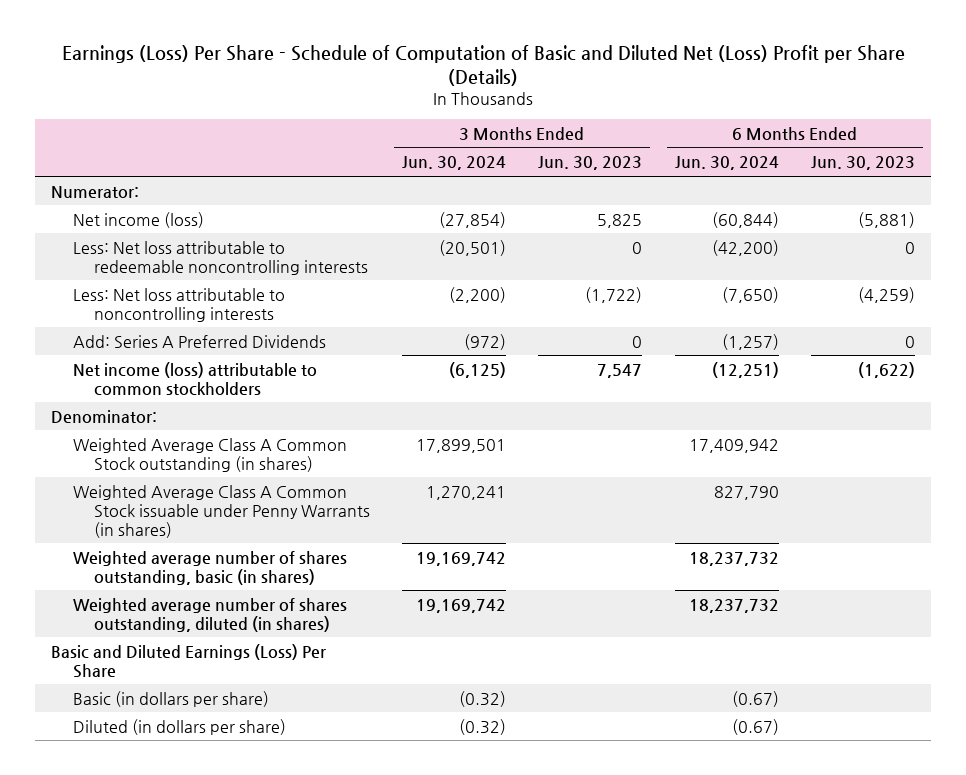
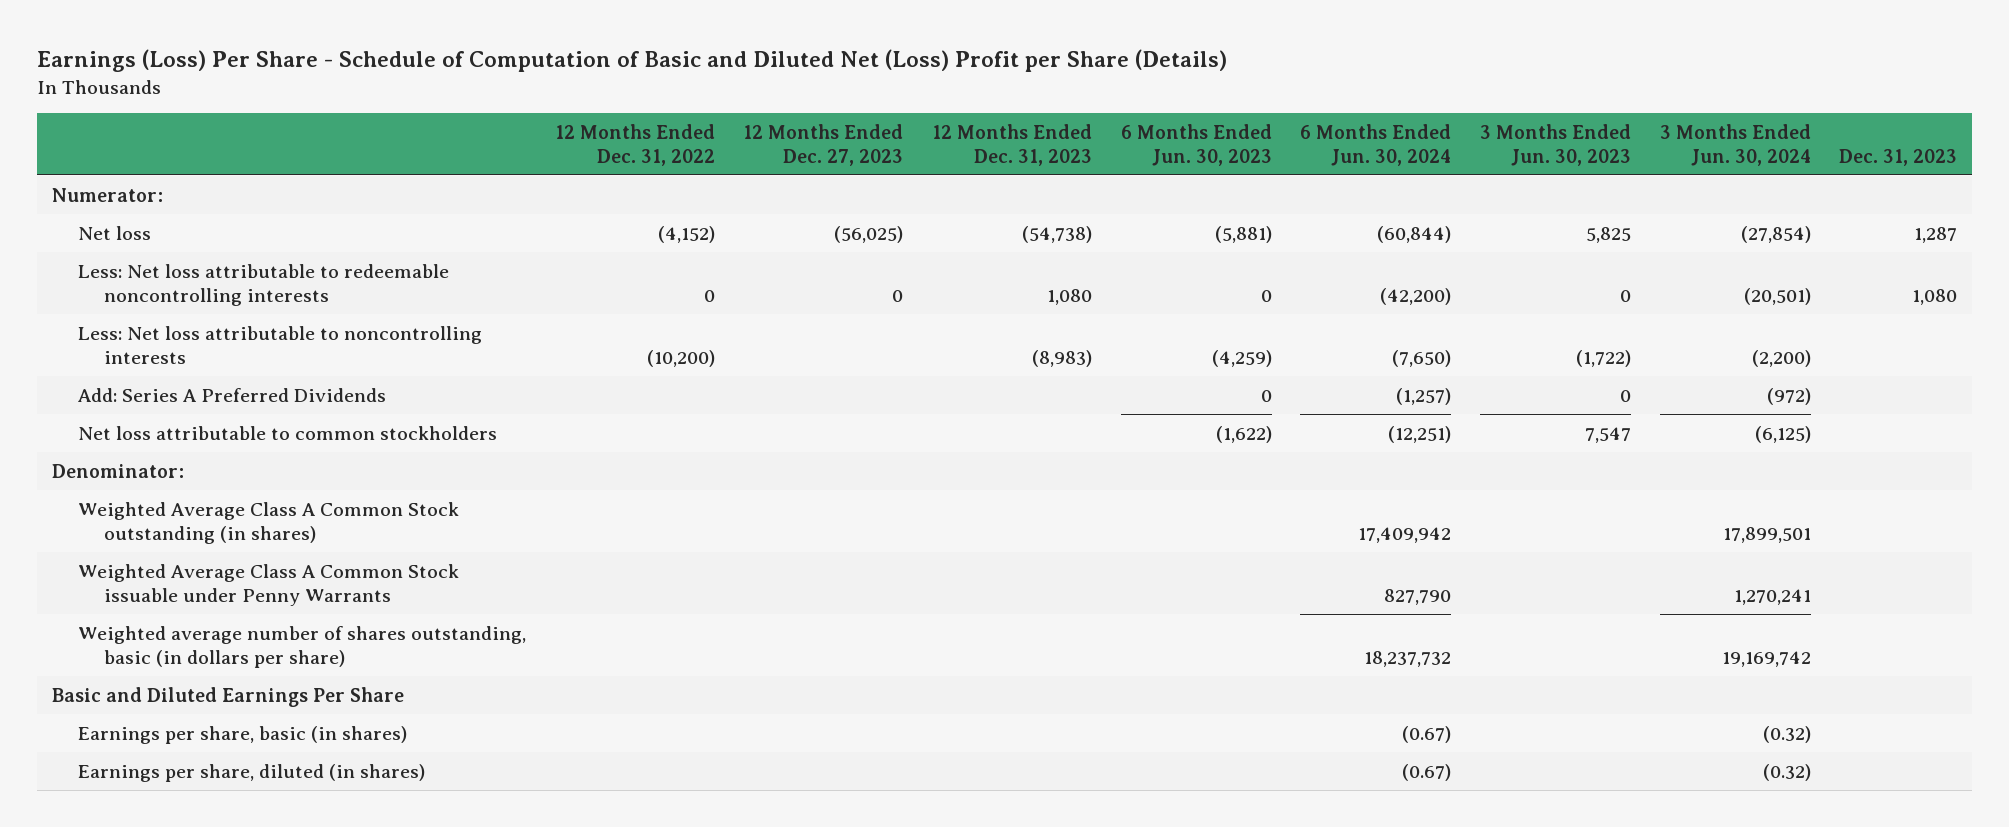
- | 3 Months Ended Jun. 30, 2024 | 3 Months Ended Jun. 30, 2023 | 6 Months Ended Jun. 30, 2024 | 6 Months Ended Jun. 30, 2023
+ | 12 Months Ended Dec. 31, 2022 | 12 Months Ended Dec. 27, 2023 | 12 Months Ended Dec. 31, 2023 | 6 Months Ended Jun. 30, 2023 | 6 Months Ended Jun. 30, 2024 | 3 Months Ended Jun. 30, 2023 | 3 Months Ended Jun. 30, 2024 | Dec. 31, 2023
- Net income (loss) | (27,854) | 5,825 | (60,844) | (5,881)
+ Net loss | (4,152) | (56,025) | (54,738) | (5,881) | (60,844) | 5,825 | (27,854) | 1,287
- Net income (loss) attributable to common stockholders | (6,125) | 7,547 | (12,251) | (1,622)
+ Net loss attributable to common stockholders | | | | (1,622) | (12,251) | 7,547 | (6,125) |
- Weighted Average Class A Common Stock issuable under Penny Warrants (in shares) | 1,270,241 | | 827,790 |
- Weighted average number of shares outstanding, basic (in shares) | 19,169,742 | | 18,237,732 |
- Weighted average number of shares outstanding, diluted (in shares) | 19,169,742 | | 18,237,732 |
- Basic and Diluted Earnings (Loss) Per Share
- Basic (in dollars per share) | (0.32) | | (0.67) |
- Diluted (in dollars per share) | (0.32) | | (0.67) |
+ Weighted Average Class A Common Stock issuable under Penny Warrants | | | | | 827,790 | | 1,270,241 |
+ Weighted average number of shares outstanding, basic (in dollars per share) | | | | | 18,237,732 | | 19,169,742 |
+ Basic and Diluted Earnings Per Share
+ Earnings per share, basic (in shares) | | | | | (0.67) | | (0.32) |
+ Earnings per share, diluted (in shares) | | | | | (0.67) | | (0.32) |

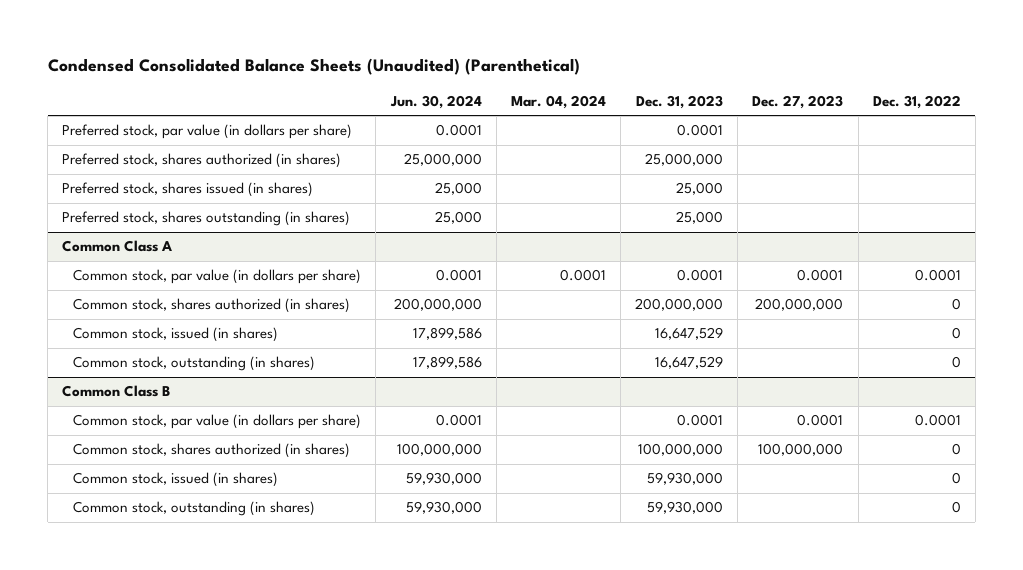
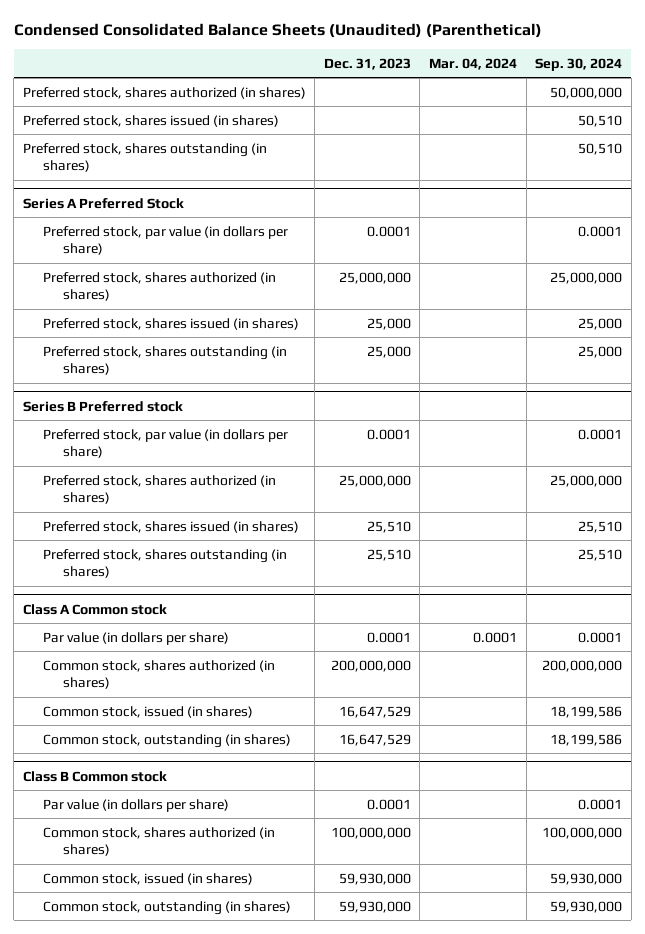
- | Jun. 30, 2024 | Mar. 04, 2024 | Dec. 31, 2023 | Dec. 27, 2023 | Dec. 31, 2022
+ | Dec. 31, 2023 | Mar. 04, 2024 | Sep. 30, 2024
+ Preferred stock, shares authorized (in shares) | | | 50,000,000
+ Preferred stock, shares issued (in shares) | | | 50,510
+ Preferred stock, shares outstanding (in shares) | | | 50,510
+ Series A Preferred Stock
- Common Class A
- Common stock, par value (in dollars per share) | 0.0001 | 0.0001 | 0.0001 | 0.0001 | 0.0001
+ Series B Preferred stock
+ Preferred stock, par value (in dollars per share) | 0.0001 | | 0.0001
+ Preferred stock, shares authorized (in shares) | 25,000,000 | | 25,000,000
+ Preferred stock, shares issued (in shares) | 25,510 | | 25,510
+ Preferred stock, shares outstanding (in shares) | 25,510 | | 25,510
+ Class A Common stock
+ Par value (in dollars per share) | 0.0001 | 0.0001 | 0.0001
- Common Class B
- Common stock, par value (in dollars per share) | 0.0001 | | 0.0001 | 0.0001 | 0.0001
+ Class B Common stock
+ Par value (in dollars per share) | 0.0001 | | 0.0001

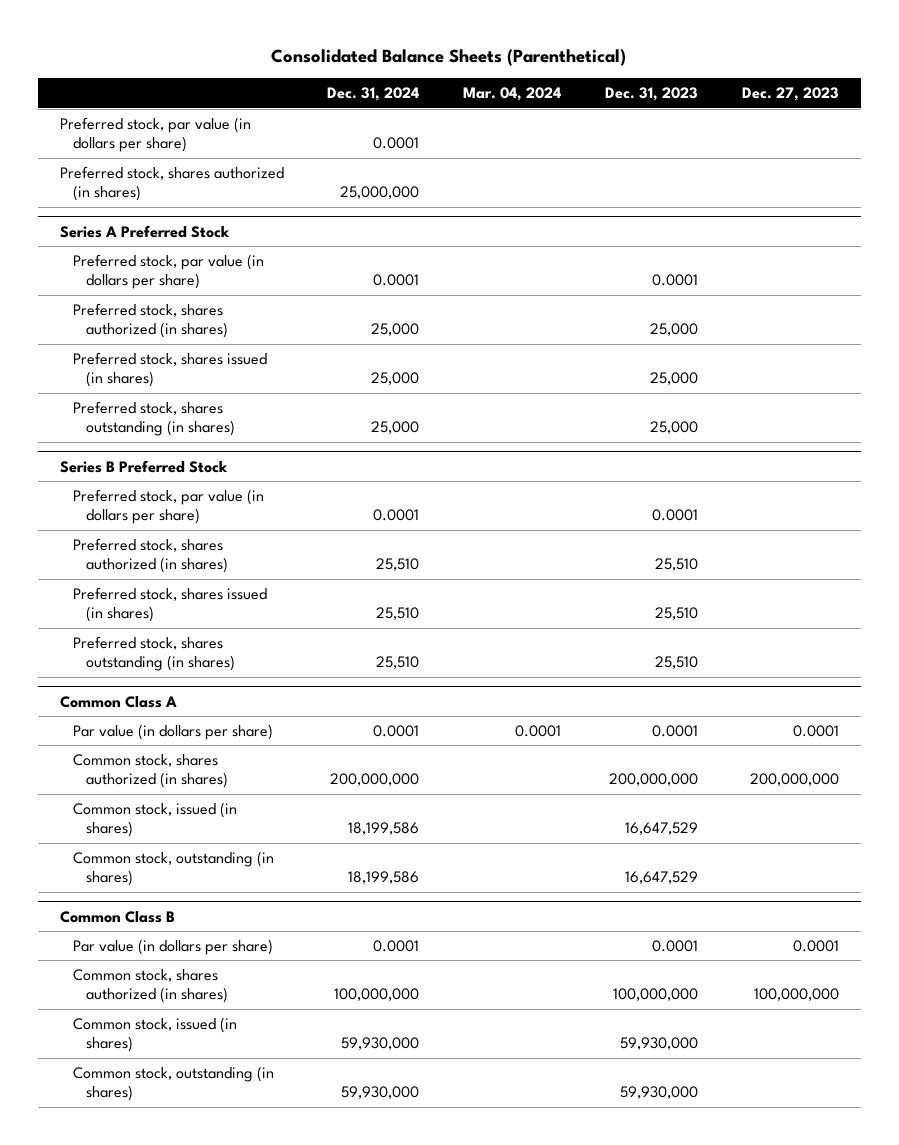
- Condensed Consolidated Balance Sheets (Unaudited) (Parenthetical)
+ Consolidated Balance Sheets (Parenthetical)
- | Dec. 31, 2023 | Mar. 04, 2024 | Sep. 30, 2024
+ | Dec. 31, 2024 | Mar. 04, 2024 | Dec. 31, 2023 | Dec. 27, 2023
+ Preferred stock, par value (in dollars per share) | 0.0001 | | |
- Preferred stock, shares issued (in shares) | | | 50,510
- Preferred stock, shares outstanding (in shares) | | | 50,510
@ Series A Preferred Stock
- Preferred stock, shares authorized (in shares) | 25,000,000 | | 25,000,000
+ Preferred stock, shares authorized (in shares) | 25,000 | | 25,000 |
- Series B Preferred stock
+ Series B Preferred Stock
- Preferred stock, shares authorized (in shares) | 25,000,000 | | 25,000,000
+ Preferred stock, shares authorized (in shares) | 25,510 | | 25,510 |
- Class A Common stock
+ Common Class A
- Class B Common stock
+ Common Class B

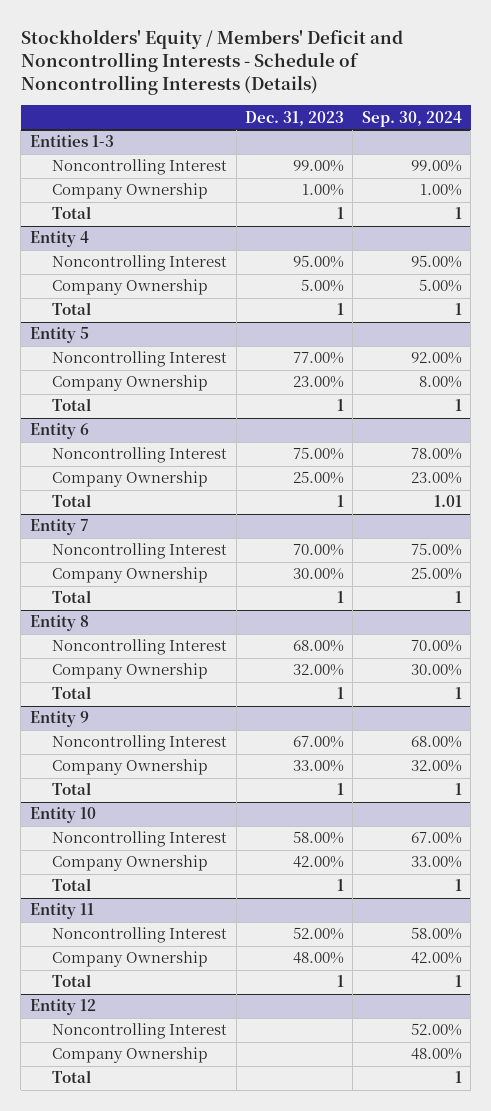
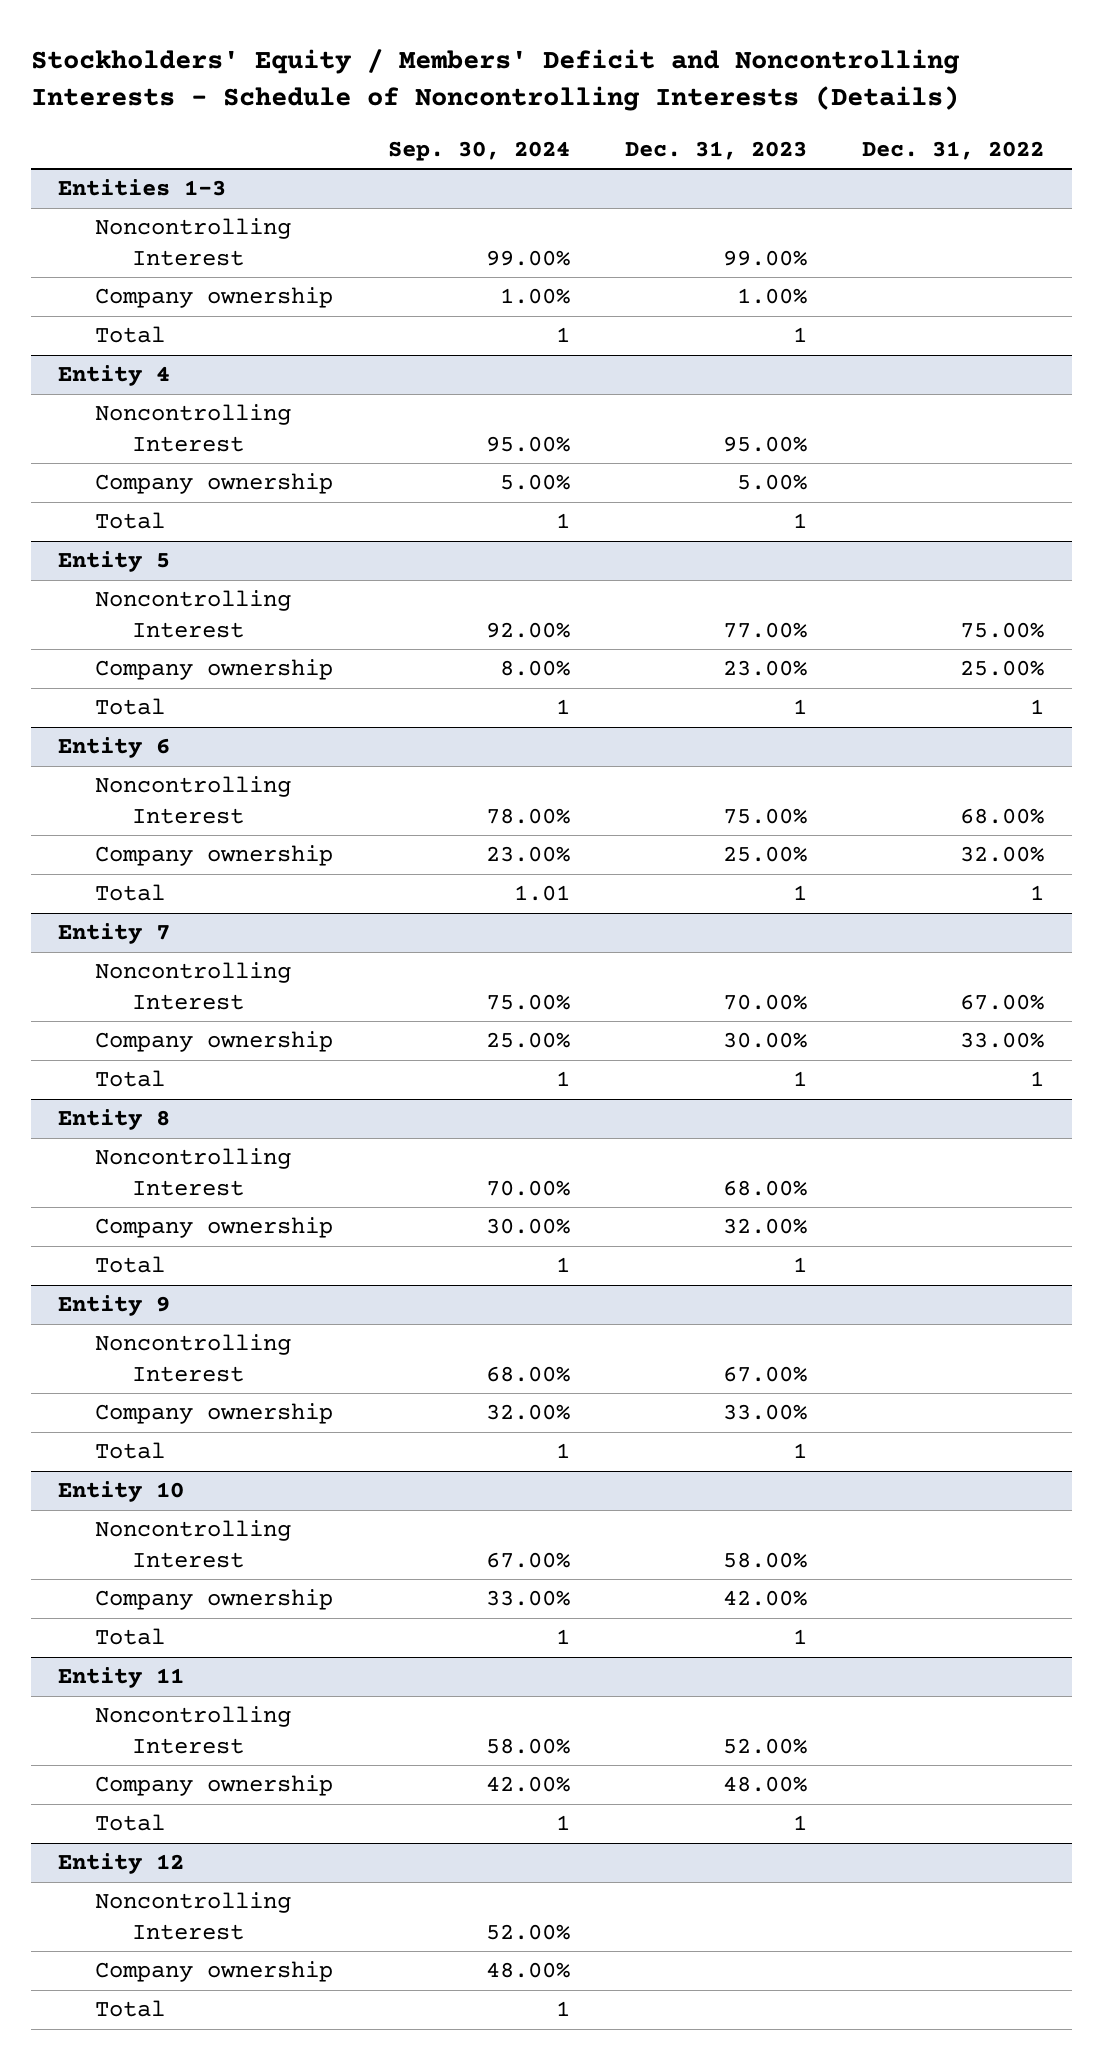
- | Dec. 31, 2023 | Sep. 30, 2024
+ | Sep. 30, 2024 | Dec. 31, 2023 | Dec. 31, 2022
@ Entities 1-3
- Company Ownership | 1.00% | 1.00%
+ Company ownership | 1.00% | 1.00% |
@ Entity 4
- Company Ownership | 5.00% | 5.00%
+ Company ownership | 5.00% | 5.00% |
@ Entity 5
- Company Ownership | 23.00% | 8.00%
+ Company ownership | 8.00% | 23.00% | 25.00%
@ Entity 6
- Company Ownership | 25.00% | 23.00%
+ Company ownership | 23.00% | 25.00% | 32.00%
@ Entity 7
- Company Ownership | 30.00% | 25.00%
+ Company ownership | 25.00% | 30.00% | 33.00%
@ Entity 8
- Company Ownership | 32.00% | 30.00%
+ Company ownership | 30.00% | 32.00% |
@ Entity 9
- Company Ownership | 33.00% | 32.00%
+ Company ownership | 32.00% | 33.00% |
@ Entity 10
- Company Ownership | 42.00% | 33.00%
+ Company ownership | 33.00% | 42.00% |
@ Entity 11
- Company Ownership | 48.00% | 42.00%
+ Company ownership | 42.00% | 48.00% |
@ Entity 12
- Company Ownership | | 48.00%
+ Company ownership | 48.00% | |

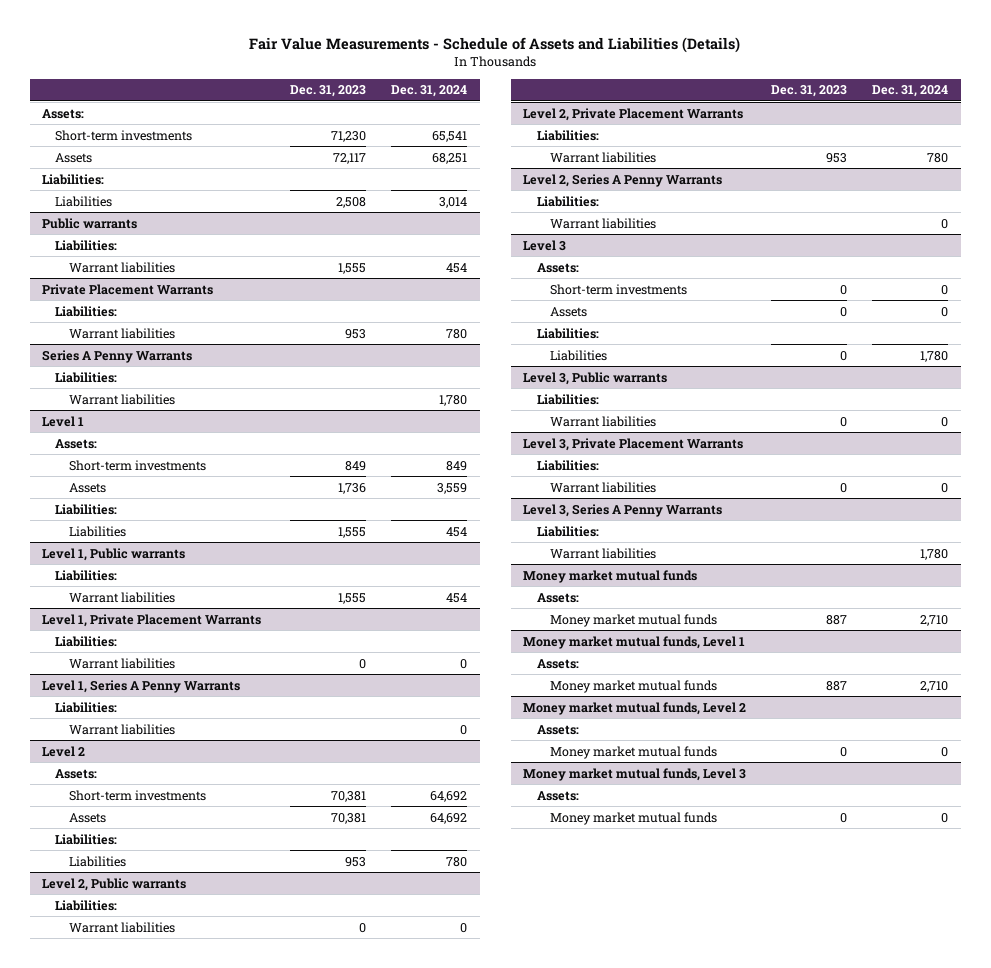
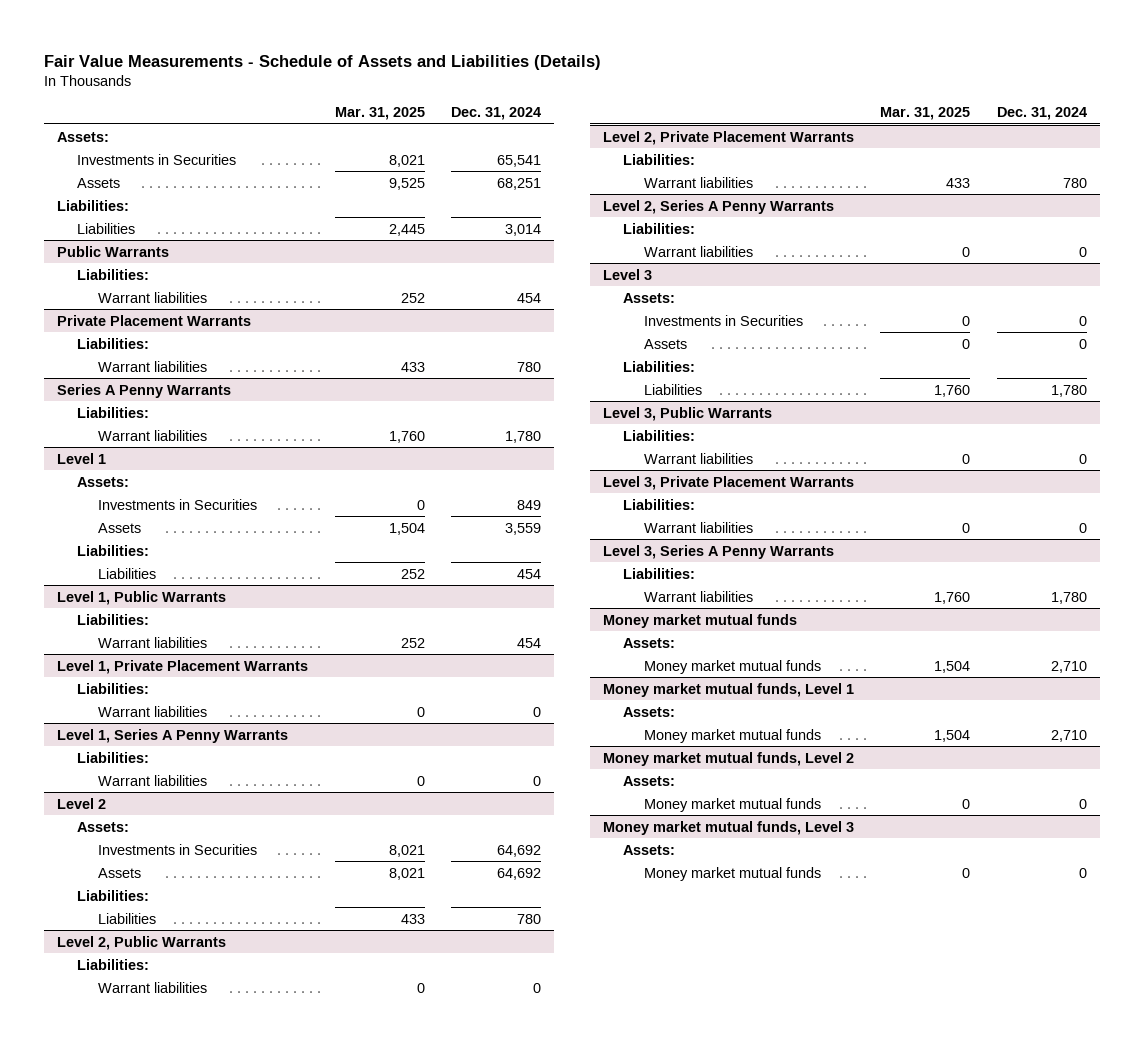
- | Dec. 31, 2023 | Dec. 31, 2024
+ | Mar. 31, 2025 | Dec. 31, 2024
- Short-term investments | 71,230 | 65,541
+ Investments in Securities | 8,021 | 65,541
- Public warrants
+ Public Warrants
@ Level 1
- Short-term investments | 849 | 849
+ Investments in Securities | 0 | 849
- Level 1, Public warrants
+ Level 1, Public Warrants
@ Level 2
- Short-term investments | 70,381 | 64,692
+ Investments in Securities | 8,021 | 64,692
- Level 2, Public warrants
+ Level 2, Public Warrants
@ Level 3
- Short-term investments | 0 | 0
+ Investments in Securities | 0 | 0
- Level 3, Public warrants
+ Level 3, Public Warrants

